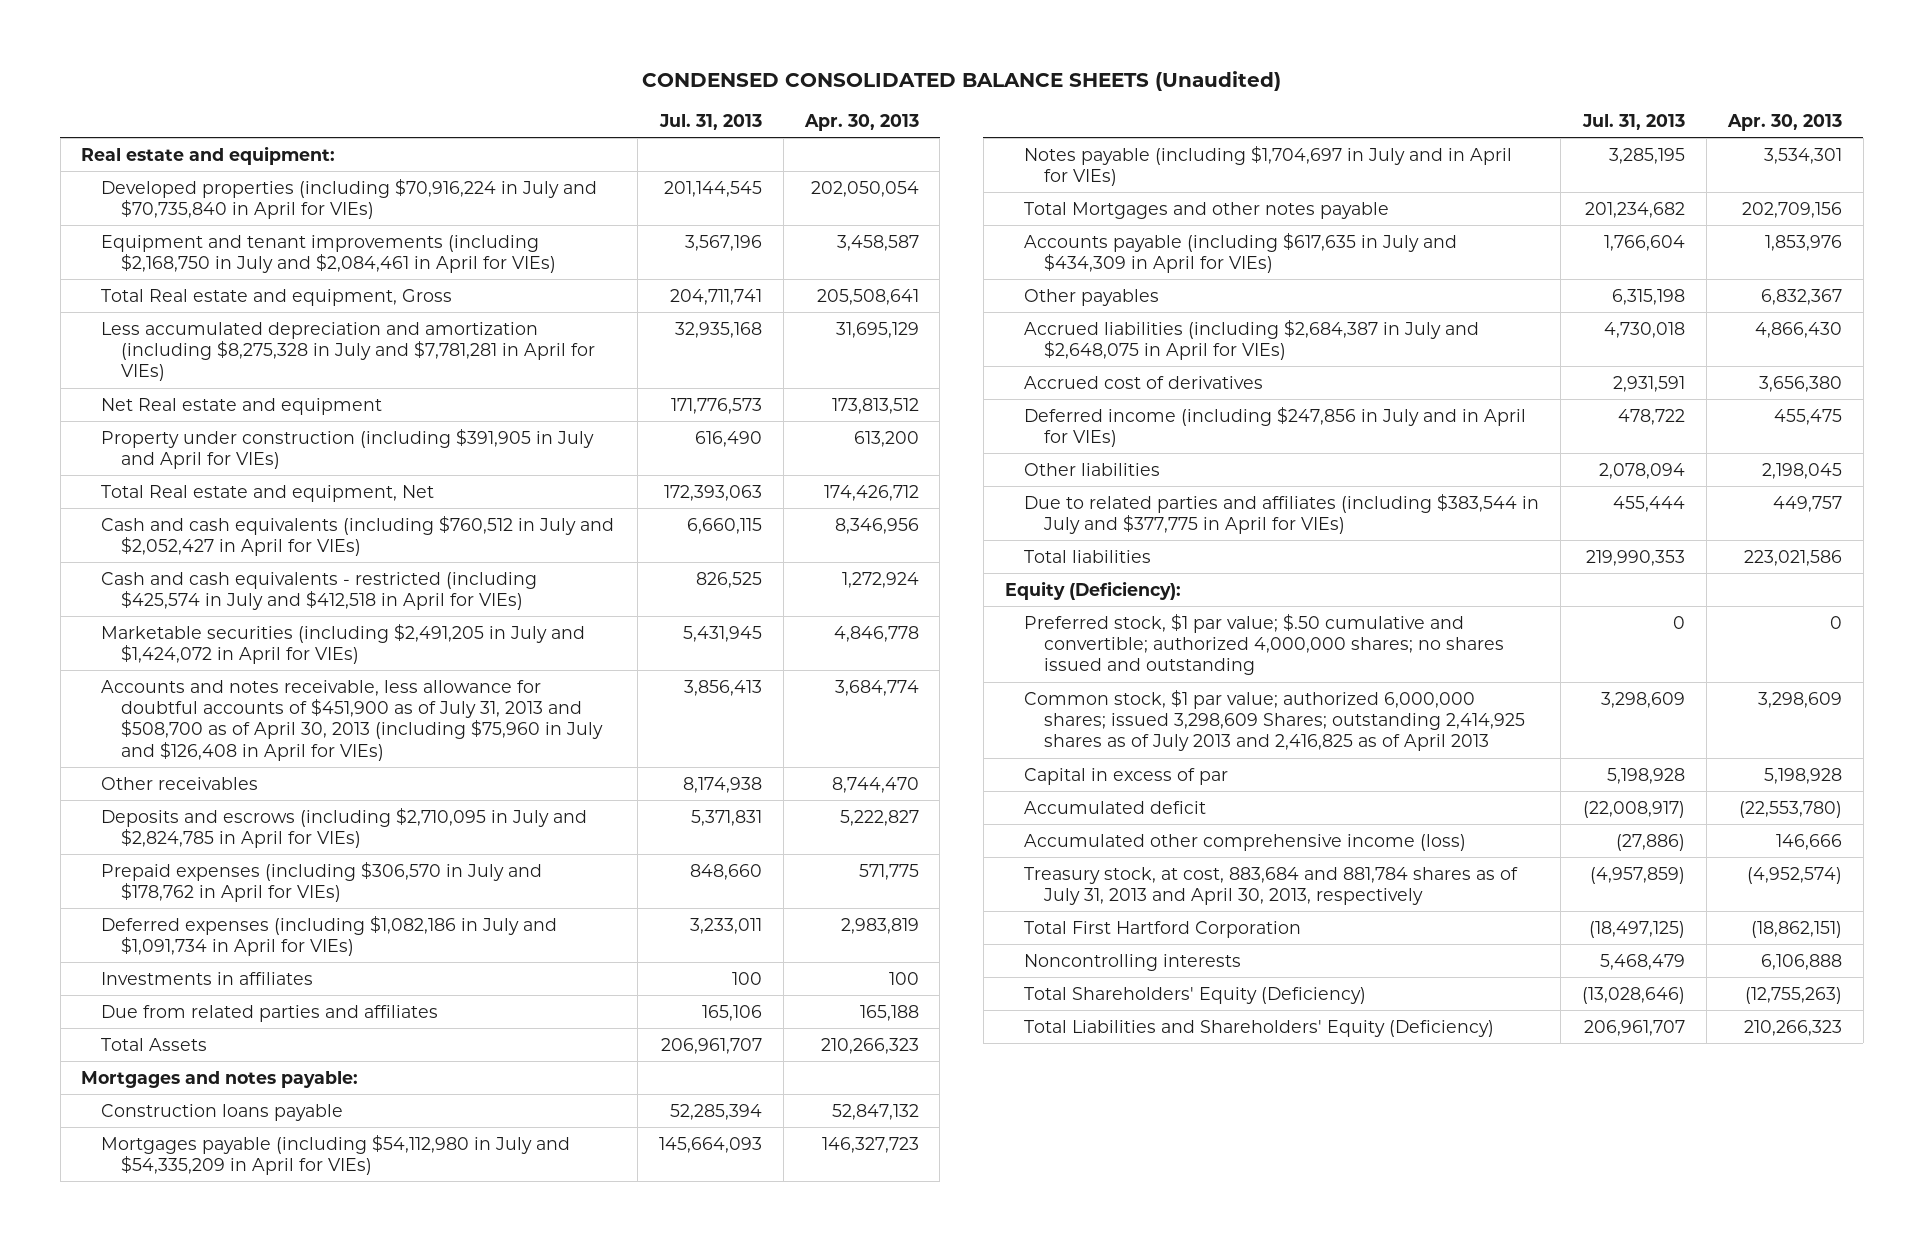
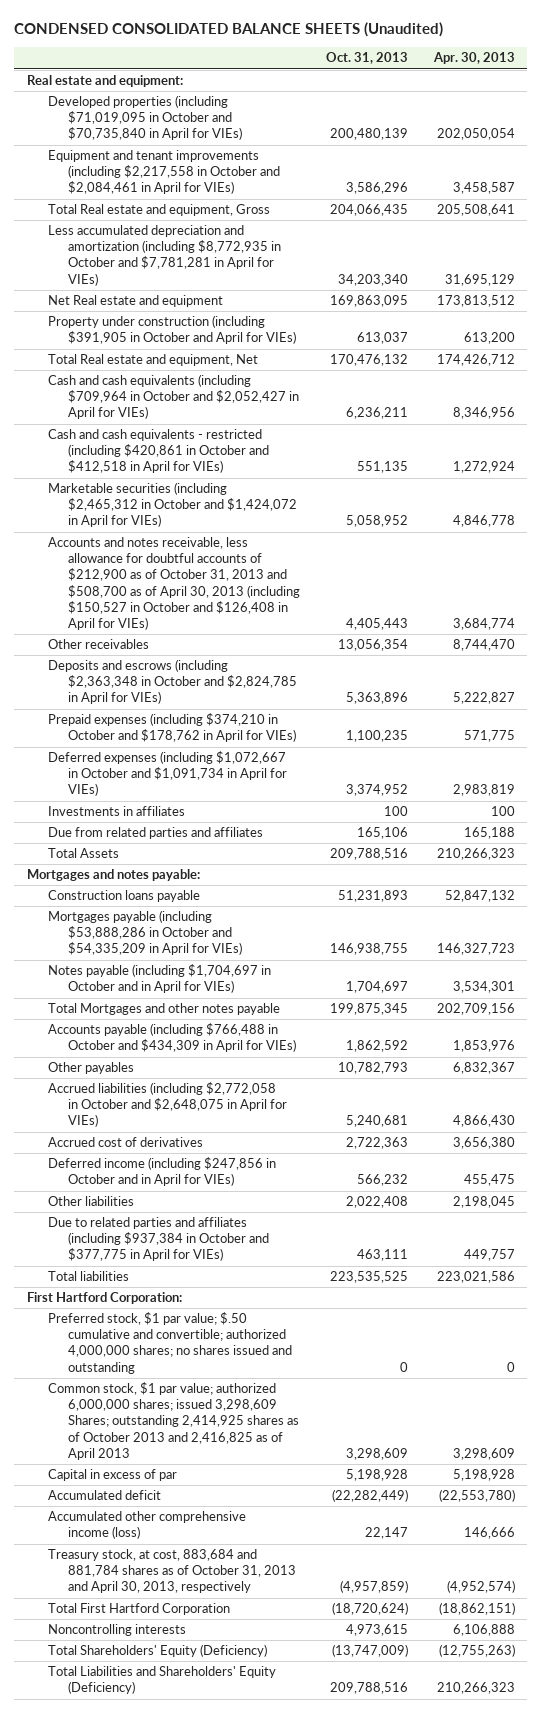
- | Jul. 31, 2013 | Apr. 30, 2013
+ | Oct. 31, 2013 | Apr. 30, 2013
- Developed properties (including $70,916,224 in July and $70,735,840 in April for VIEs) | 201,144,545 | 202,050,054
- Equipment and tenant improvements (including $2,168,750 in July and $2,084,461 in April for VIEs) | 3,567,196 | 3,458,587
+ Developed properties (including $71,019,095 in October and $70,735,840 in April for VIEs) | 200,480,139 | 202,050,054
+ Equipment and tenant improvements (including $2,217,558 in October and $2,084,461 in April for VIEs) | 3,586,296 | 3,458,587
- Less accumulated depreciation and amortization (including $8,275,328 in July and $7,781,281 in April for VIEs) | 32,935,168 | 31,695,129
+ Less accumulated depreciation and amortization (including $8,772,935 in October and $7,781,281 in April for VIEs) | 34,203,340 | 31,695,129
- Property under construction (including $391,905 in July and April for VIEs) | 616,490 | 613,200
+ Property under construction (including $391,905 in October and April for VIEs) | 613,037 | 613,200
- Cash and cash equivalents (including $760,512 in July and $2,052,427 in April for VIEs) | 6,660,115 | 8,346,956
- Cash and cash equivalents - restricted (including $425,574 in July and $412,518 in April for VIEs) | 826,525 | 1,272,924
- Marketable securities (including $2,491,205 in July and $1,424,072 in April for VIEs) | 5,431,945 | 4,846,778
- Accounts and notes receivable, less allowance for doubtful accounts of $451,900 as of July 31, 2013 and $508,700 as of April 30, 2013 (including $75,960 in July and $126,408 in April for VIEs) | 3,856,413 | 3,684,774
+ Cash and cash equivalents (including $709,964 in October and $2,052,427 in April for VIEs) | 6,236,211 | 8,346,956
+ Cash and cash equivalents - restricted (including $420,861 in October and $412,518 in April for VIEs) | 551,135 | 1,272,924
+ Marketable securities (including $2,465,312 in October and $1,424,072 in April for VIEs) | 5,058,952 | 4,846,778
+ Accounts and notes receivable, less allowance for doubtful accounts of $212,900 as of October 31, 2013 and $508,700 as of April 30, 2013 (including $150,527 in October and $126,408 in April for VIEs) | 4,405,443 | 3,684,774
- Deposits and escrows (including $2,710,095 in July and $2,824,785 in April for VIEs) | 5,371,831 | 5,222,827
- Prepaid expenses (including $306,570 in July and $178,762 in April for VIEs) | 848,660 | 571,775
- Deferred expenses (including $1,082,186 in July and $1,091,734 in April for VIEs) | 3,233,011 | 2,983,819
+ Deposits and escrows (including $2,363,348 in October and $2,824,785 in April for VIEs) | 5,363,896 | 5,222,827
+ Prepaid expenses (including $374,210 in October and $178,762 in April for VIEs) | 1,100,235 | 571,775
+ Deferred expenses (including $1,072,667 in October and $1,091,734 in April for VIEs) | 3,374,952 | 2,983,819
- Mortgages payable (including $54,112,980 in July and $54,335,209 in April for VIEs) | 145,664,093 | 146,327,723
- Notes payable (including $1,704,697 in July and in April for VIEs) | 3,285,195 | 3,534,301
+ Mortgages payable (including $53,888,286 in October and $54,335,209 in April for VIEs) | 146,938,755 | 146,327,723
+ Notes payable (including $1,704,697 in October and in April for VIEs) | 1,704,697 | 3,534,301
- Accounts payable (including $617,635 in July and $434,309 in April for VIEs) | 1,766,604 | 1,853,976
+ Accounts payable (including $766,488 in October and $434,309 in April for VIEs) | 1,862,592 | 1,853,976
- Accrued liabilities (including $2,684,387 in July and $2,648,075 in April for VIEs) | 4,730,018 | 4,866,430
+ Accrued liabilities (including $2,772,058 in October and $2,648,075 in April for VIEs) | 5,240,681 | 4,866,430
- Deferred income (including $247,856 in July and in April for VIEs) | 478,722 | 455,475
+ Deferred income (including $247,856 in October and in April for VIEs) | 566,232 | 455,475
- Due to related parties and affiliates (including $383,544 in July and $377,775 in April for VIEs) | 455,444 | 449,757
+ Due to related parties and affiliates (including $937,384 in October and $377,775 in April for VIEs) | 463,111 | 449,757
- Equity (Deficiency):
+ First Hartford Corporation:
- Common stock, $1 par value; authorized 6,000,000 shares; issued 3,298,609 Shares; outstanding 2,414,925 shares as of July 2013 and 2,416,825 as of April 2013 | 3,298,609 | 3,298,609
+ Common stock, $1 par value; authorized 6,000,000 shares; issued 3,298,609 Shares; outstanding 2,414,925 shares as of October 2013 and 2,416,825 as of April 2013 | 3,298,609 | 3,298,609
- Treasury stock, at cost, 883,684 and 881,784 shares as of July 31, 2013 and April 30, 2013, respectively | (4,957,859) | (4,952,574)
+ Treasury stock, at cost, 883,684 and 881,784 shares as of October 31, 2013 and April 30, 2013, respectively | (4,957,859) | (4,952,574)

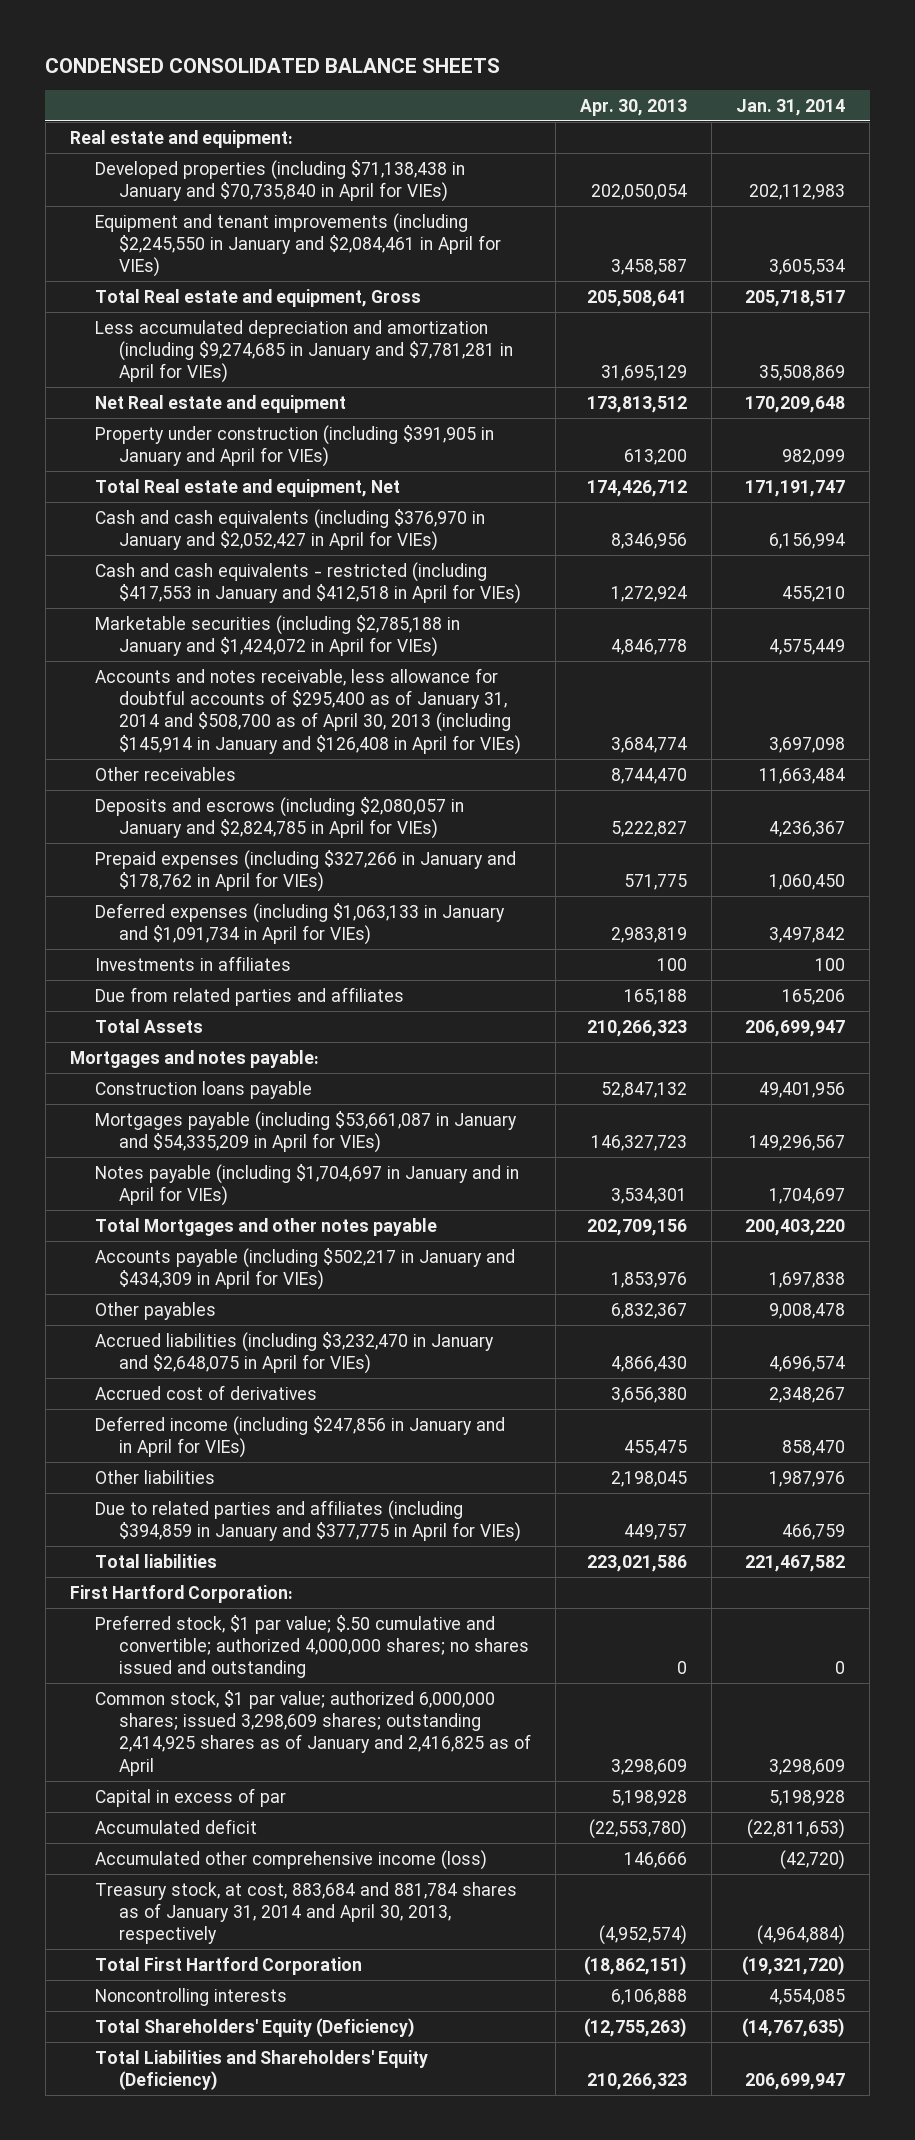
- CONDENSED CONSOLIDATED BALANCE SHEETS (Unaudited)
+ CONDENSED CONSOLIDATED BALANCE SHEETS
- | Oct. 31, 2013 | Apr. 30, 2013
+ | Apr. 30, 2013 | Jan. 31, 2014
- Developed properties (including $71,019,095 in October and $70,735,840 in April for VIEs) | 200,480,139 | 202,050,054
- Equipment and tenant improvements (including $2,217,558 in October and $2,084,461 in April for VIEs) | 3,586,296 | 3,458,587
+ Developed properties (including $71,138,438 in January and $70,735,840 in April for VIEs) | 202,050,054 | 202,112,983
+ Equipment and tenant improvements (including $2,245,550 in January and $2,084,461 in April for VIEs) | 3,458,587 | 3,605,534
- Less accumulated depreciation and amortization (including $8,772,935 in October and $7,781,281 in April for VIEs) | 34,203,340 | 31,695,129
+ Less accumulated depreciation and amortization (including $9,274,685 in January and $7,781,281 in April for VIEs) | 31,695,129 | 35,508,869
- Property under construction (including $391,905 in October and April for VIEs) | 613,037 | 613,200
+ Property under construction (including $391,905 in January and April for VIEs) | 613,200 | 982,099
- Cash and cash equivalents (including $709,964 in October and $2,052,427 in April for VIEs) | 6,236,211 | 8,346,956
- Cash and cash equivalents - restricted (including $420,861 in October and $412,518 in April for VIEs) | 551,135 | 1,272,924
- Marketable securities (including $2,465,312 in October and $1,424,072 in April for VIEs) | 5,058,952 | 4,846,778
- Accounts and notes receivable, less allowance for doubtful accounts of $212,900 as of October 31, 2013 and $508,700 as of April 30, 2013 (including $150,527 in October and $126,408 in April for VIEs) | 4,405,443 | 3,684,774
+ Cash and cash equivalents (including $376,970 in January and $2,052,427 in April for VIEs) | 8,346,956 | 6,156,994
+ Cash and cash equivalents - restricted (including $417,553 in January and $412,518 in April for VIEs) | 1,272,924 | 455,210
+ Marketable securities (including $2,785,188 in January and $1,424,072 in April for VIEs) | 4,846,778 | 4,575,449
+ Accounts and notes receivable, less allowance for doubtful accounts of $295,400 as of January 31, 2014 and $508,700 as of April 30, 2013 (including $145,914 in January and $126,408 in April for VIEs) | 3,684,774 | 3,697,098
- Deposits and escrows (including $2,363,348 in October and $2,824,785 in April for VIEs) | 5,363,896 | 5,222,827
- Prepaid expenses (including $374,210 in October and $178,762 in April for VIEs) | 1,100,235 | 571,775
- Deferred expenses (including $1,072,667 in October and $1,091,734 in April for VIEs) | 3,374,952 | 2,983,819
+ Deposits and escrows (including $2,080,057 in January and $2,824,785 in April for VIEs) | 5,222,827 | 4,236,367
+ Prepaid expenses (including $327,266 in January and $178,762 in April for VIEs) | 571,775 | 1,060,450
+ Deferred expenses (including $1,063,133 in January and $1,091,734 in April for VIEs) | 2,983,819 | 3,497,842
- Mortgages payable (including $53,888,286 in October and $54,335,209 in April for VIEs) | 146,938,755 | 146,327,723
- Notes payable (including $1,704,697 in October and in April for VIEs) | 1,704,697 | 3,534,301
+ Mortgages payable (including $53,661,087 in January and $54,335,209 in April for VIEs) | 146,327,723 | 149,296,567
+ Notes payable (including $1,704,697 in January and in April for VIEs) | 3,534,301 | 1,704,697
- Accounts payable (including $766,488 in October and $434,309 in April for VIEs) | 1,862,592 | 1,853,976
+ Accounts payable (including $502,217 in January and $434,309 in April for VIEs) | 1,853,976 | 1,697,838
- Accrued liabilities (including $2,772,058 in October and $2,648,075 in April for VIEs) | 5,240,681 | 4,866,430
+ Accrued liabilities (including $3,232,470 in January and $2,648,075 in April for VIEs) | 4,866,430 | 4,696,574
- Deferred income (including $247,856 in October and in April for VIEs) | 566,232 | 455,475
+ Deferred income (including $247,856 in January and in April for VIEs) | 455,475 | 858,470
- Due to related parties and affiliates (including $937,384 in October and $377,775 in April for VIEs) | 463,111 | 449,757
+ Due to related parties and affiliates (including $394,859 in January and $377,775 in April for VIEs) | 449,757 | 466,759
- Common stock, $1 par value; authorized 6,000,000 shares; issued 3,298,609 Shares; outstanding 2,414,925 shares as of October 2013 and 2,416,825 as of April 2013 | 3,298,609 | 3,298,609
+ Common stock, $1 par value; authorized 6,000,000 shares; issued 3,298,609 shares; outstanding 2,414,925 shares as of January and 2,416,825 as of April | 3,298,609 | 3,298,609
- Treasury stock, at cost, 883,684 and 881,784 shares as of October 31, 2013 and April 30, 2013, respectively | (4,957,859) | (4,952,574)
+ Treasury stock, at cost, 883,684 and 881,784 shares as of January 31, 2014 and April 30, 2013, respectively | (4,952,574) | (4,964,884)

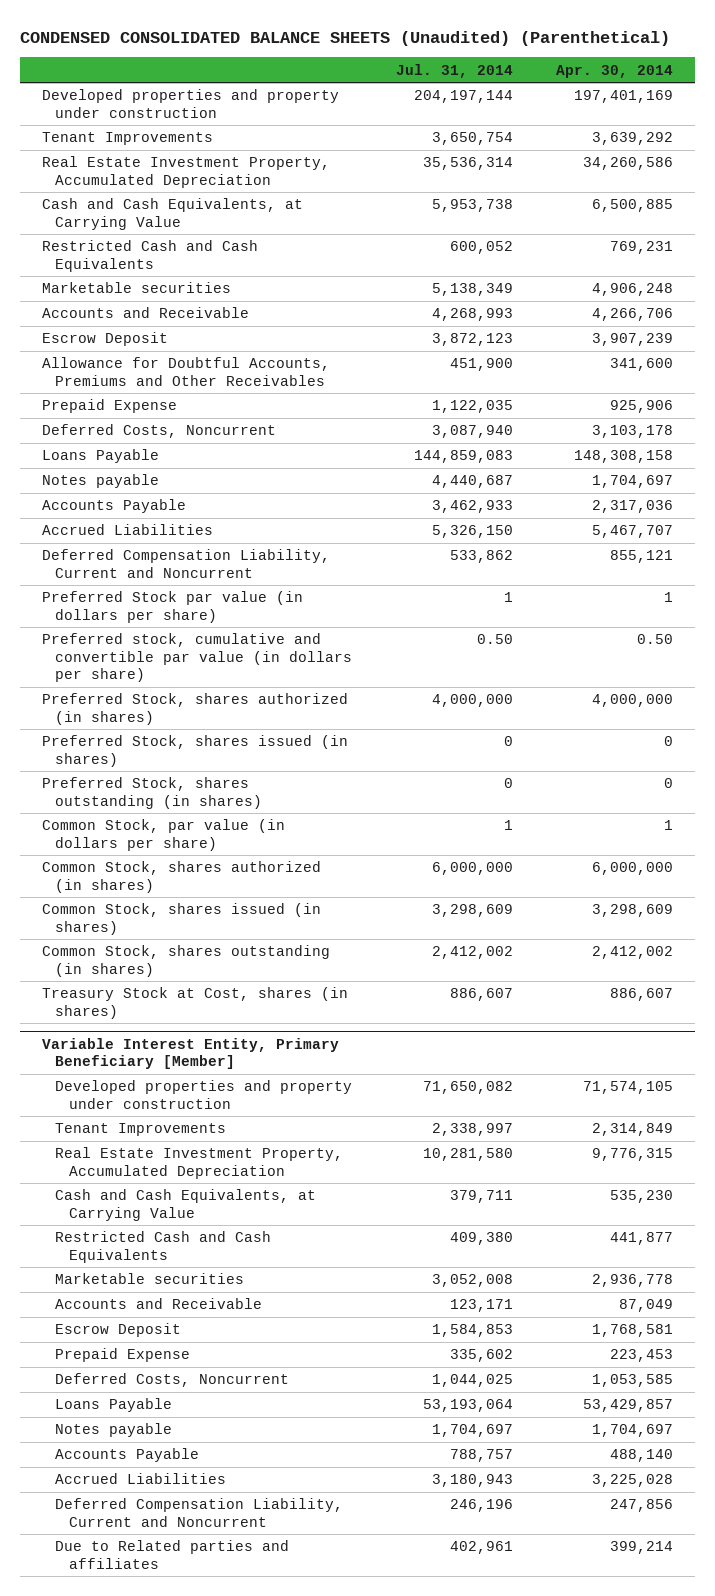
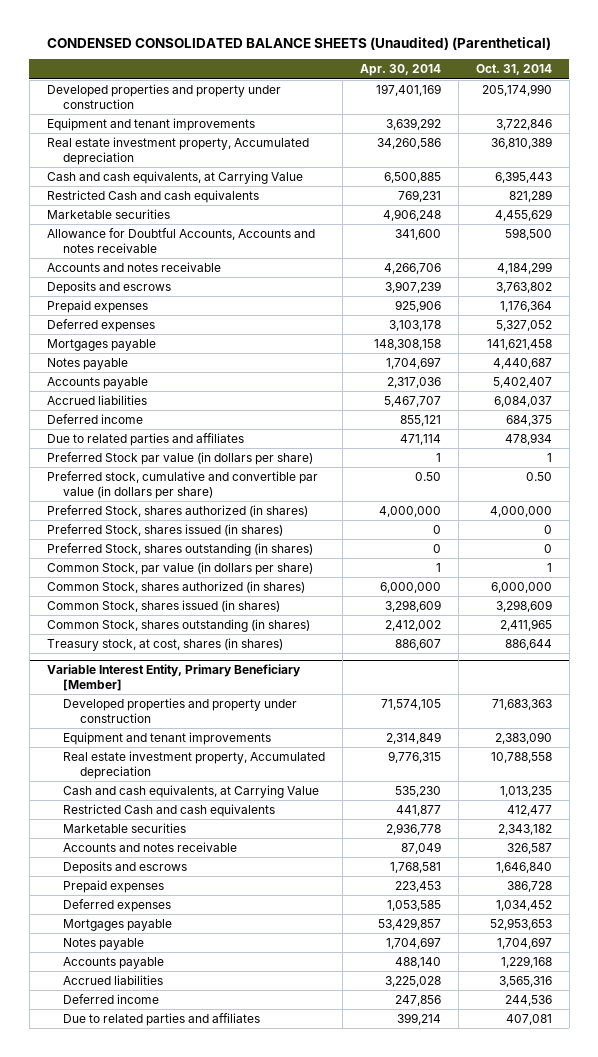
- | Jul. 31, 2014 | Apr. 30, 2014
+ | Apr. 30, 2014 | Oct. 31, 2014
- Tenant Improvements | 3,650,754 | 3,639,292
- Real Estate Investment Property, Accumulated Depreciation | 35,536,314 | 34,260,586
- Cash and Cash Equivalents, at Carrying Value | 5,953,738 | 6,500,885
- Restricted Cash and Cash Equivalents | 600,052 | 769,231
+ Equipment and tenant improvements | 3,639,292 | 3,722,846
+ Real estate investment property, Accumulated depreciation | 34,260,586 | 36,810,389
+ Cash and cash equivalents, at Carrying Value | 6,500,885 | 6,395,443
+ Restricted Cash and cash equivalents | 769,231 | 821,289
- Accounts and Receivable | 4,268,993 | 4,266,706
- Escrow Deposit | 3,872,123 | 3,907,239
- Allowance for Doubtful Accounts, Premiums and Other Receivables | 451,900 | 341,600
- Prepaid Expense | 1,122,035 | 925,906
- Deferred Costs, Noncurrent | 3,087,940 | 3,103,178
- Loans Payable | 144,859,083 | 148,308,158
+ Allowance for Doubtful Accounts, Accounts and notes receivable | 341,600 | 598,500
+ Accounts and notes receivable | 4,266,706 | 4,184,299
+ Deposits and escrows | 3,907,239 | 3,763,802
+ Prepaid expenses | 925,906 | 1,176,364
+ Deferred expenses | 3,103,178 | 5,327,052
+ Mortgages payable | 148,308,158 | 141,621,458
- Accounts Payable | 3,462,933 | 2,317,036
- Accrued Liabilities | 5,326,150 | 5,467,707
- Deferred Compensation Liability, Current and Noncurrent | 533,862 | 855,121
+ Accounts payable | 2,317,036 | 5,402,407
+ Accrued liabilities | 5,467,707 | 6,084,037
+ Deferred income | 855,121 | 684,375
+ Due to related parties and affiliates | 471,114 | 478,934
- Treasury Stock at Cost, shares (in shares) | 886,607 | 886,607
+ Treasury stock, at cost, shares (in shares) | 886,607 | 886,644
@ Variable Interest Entity, Primary Beneficiary [Member]
- Tenant Improvements | 2,338,997 | 2,314,849
- Real Estate Investment Property, Accumulated Depreciation | 10,281,580 | 9,776,315
- Cash and Cash Equivalents, at Carrying Value | 379,711 | 535,230
- Restricted Cash and Cash Equivalents | 409,380 | 441,877
+ Equipment and tenant improvements | 2,314,849 | 2,383,090
+ Real estate investment property, Accumulated depreciation | 9,776,315 | 10,788,558
+ Cash and cash equivalents, at Carrying Value | 535,230 | 1,013,235
+ Restricted Cash and cash equivalents | 441,877 | 412,477
- Accounts and Receivable | 123,171 | 87,049
- Escrow Deposit | 1,584,853 | 1,768,581
- Prepaid Expense | 335,602 | 223,453
- Deferred Costs, Noncurrent | 1,044,025 | 1,053,585
- Loans Payable | 53,193,064 | 53,429,857
+ Accounts and notes receivable | 87,049 | 326,587
+ Deposits and escrows | 1,768,581 | 1,646,840
+ Prepaid expenses | 223,453 | 386,728
+ Deferred expenses | 1,053,585 | 1,034,452
+ Mortgages payable | 53,429,857 | 52,953,653
- Accounts Payable | 788,757 | 488,140
- Accrued Liabilities | 3,180,943 | 3,225,028
- Deferred Compensation Liability, Current and Noncurrent | 246,196 | 247,856
- Due to Related parties and affiliates | 402,961 | 399,214
+ Accounts payable | 488,140 | 1,229,168
+ Accrued liabilities | 3,225,028 | 3,565,316
+ Deferred income | 247,856 | 244,536
+ Due to related parties and affiliates | 399,214 | 407,081

